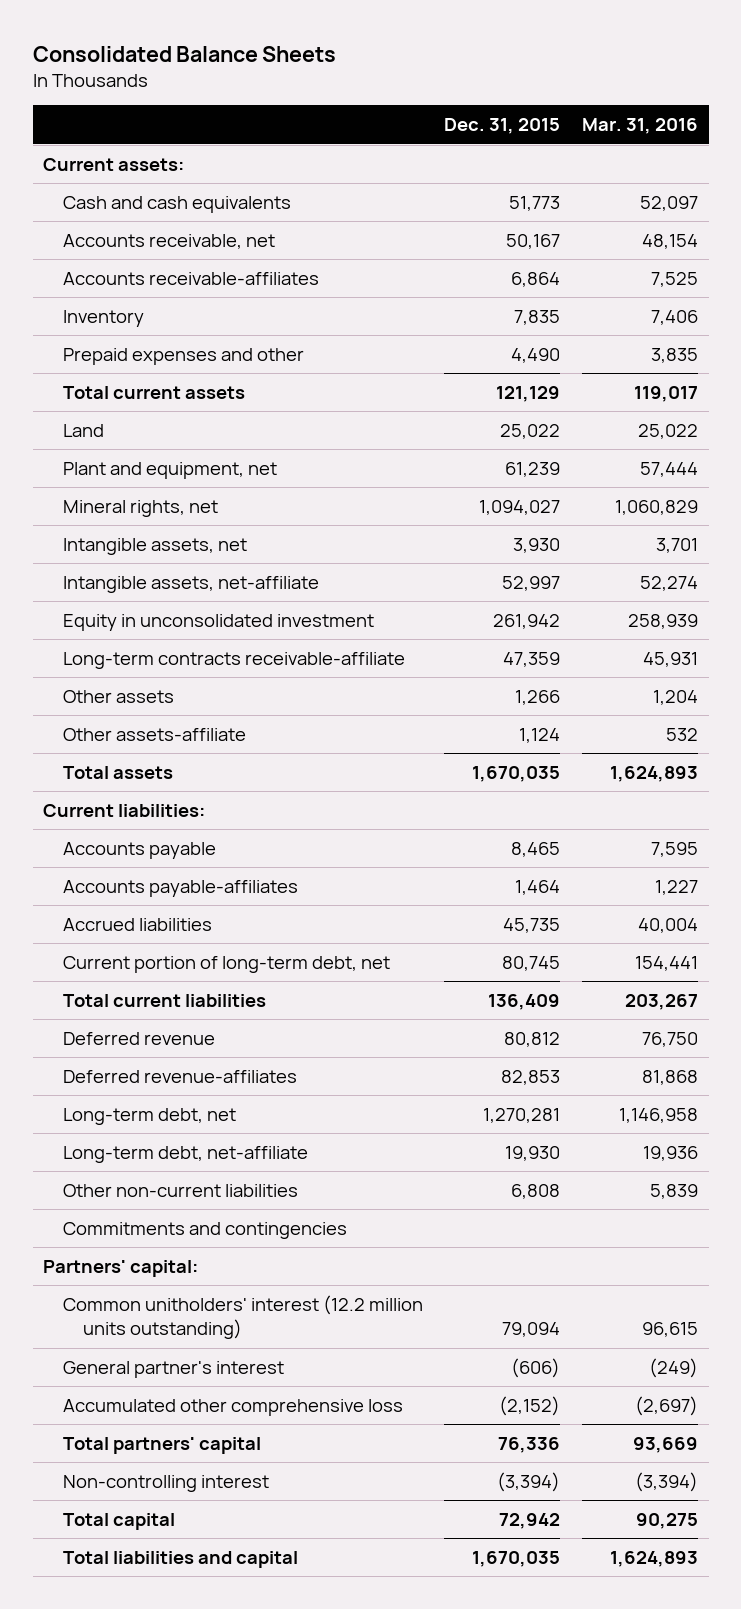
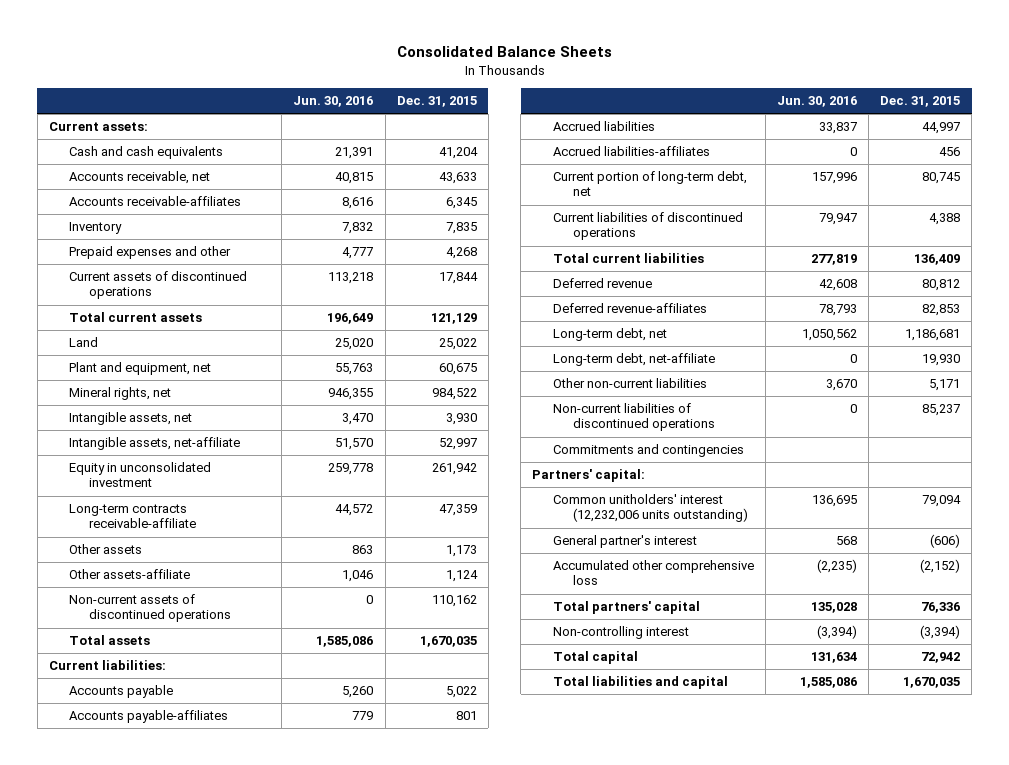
- | Dec. 31, 2015 | Mar. 31, 2016
+ | Jun. 30, 2016 | Dec. 31, 2015
- Cash and cash equivalents | 51,773 | 52,097
- Accounts receivable, net | 50,167 | 48,154
- Accounts receivable-affiliates | 6,864 | 7,525
+ Cash and cash equivalents | 21,391 | 41,204
+ Accounts receivable, net | 40,815 | 43,633
+ Accounts receivable-affiliates | 8,616 | 6,345
- Prepaid expenses and other | 4,490 | 3,835
+ Prepaid expenses and other | 4,777 | 4,268
+ Current assets of discontinued operations | 113,218 | 17,844
- Plant and equipment, net | 61,239 | 57,444
- Mineral rights, net | 1,094,027 | 1,060,829
+ Plant and equipment, net | 55,763 | 60,675
+ Mineral rights, net | 946,355 | 984,522
- Other assets | 1,266 | 1,204
+ Other assets | 863 | 1,173
+ Non-current assets of discontinued operations | 0 | 110,162
- Accounts payable | 8,465 | 7,595
- Accounts payable-affiliates | 1,464 | 1,227
- Accrued liabilities | 45,735 | 40,004
+ Accounts payable | 5,260 | 5,022
+ Accounts payable-affiliates | 779 | 801
+ Accrued liabilities | 33,837 | 44,997
+ Accrued liabilities-affiliates | 0 | 456
+ Current liabilities of discontinued operations | 79,947 | 4,388
- Long-term debt, net | 1,270,281 | 1,146,958
+ Long-term debt, net | 1,050,562 | 1,186,681
- Other non-current liabilities | 6,808 | 5,839
+ Other non-current liabilities | 3,670 | 5,171
+ Non-current liabilities of discontinued operations | 0 | 85,237
- Common unitholders' interest (12.2 million units outstanding) | 79,094 | 96,615
+ Common unitholders' interest (12,232,006 units outstanding) | 136,695 | 79,094

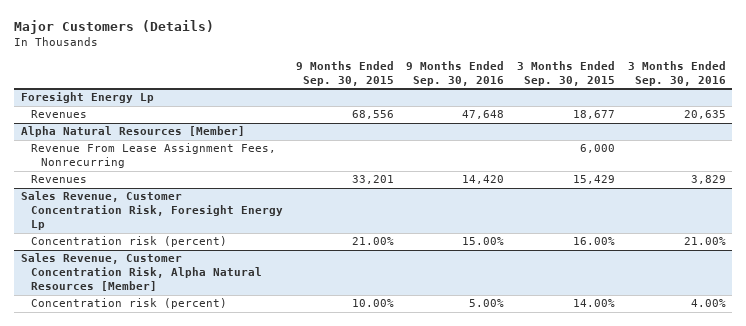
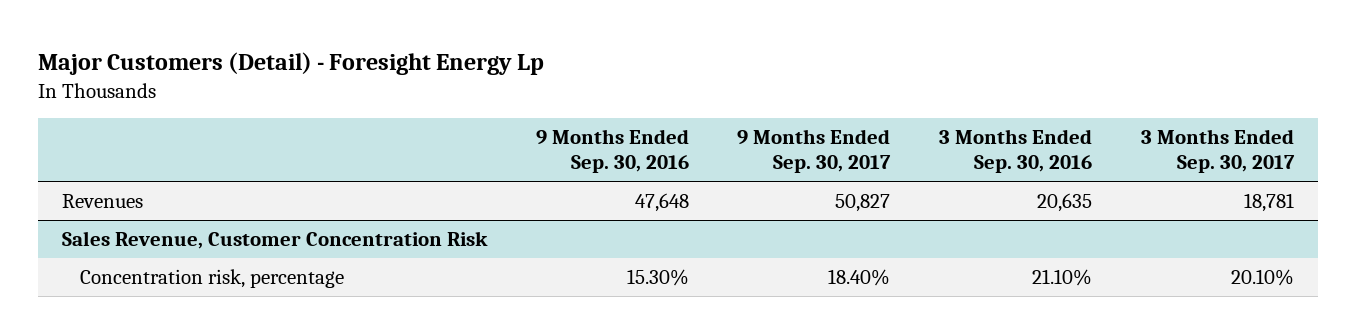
- Major Customers (Details)
+ Major Customers (Detail) - Foresight Energy Lp
- | 9 Months Ended Sep. 30, 2015 | 9 Months Ended Sep. 30, 2016 | 3 Months Ended Sep. 30, 2015 | 3 Months Ended Sep. 30, 2016
+ | 9 Months Ended Sep. 30, 2016 | 9 Months Ended Sep. 30, 2017 | 3 Months Ended Sep. 30, 2016 | 3 Months Ended Sep. 30, 2017
- Foresight Energy Lp
- Alpha Natural Resources [Member]
- Revenue From Lease Assignment Fees, Nonrecurring | | | 6,000 |
- Revenues | 33,201 | 14,420 | 15,429 | 3,829
- Sales Revenue, Customer Concentration Risk, Foresight Energy Lp
- Concentration risk (percent) | 21.00% | 15.00% | 16.00% | 21.00%
- Sales Revenue, Customer Concentration Risk, Alpha Natural Resources [Member]
- Concentration risk (percent) | 10.00% | 5.00% | 14.00% | 4.00%
+ Sales Revenue, Customer Concentration Risk
+ Concentration risk, percentage | 15.30% | 18.40% | 21.10% | 20.10%

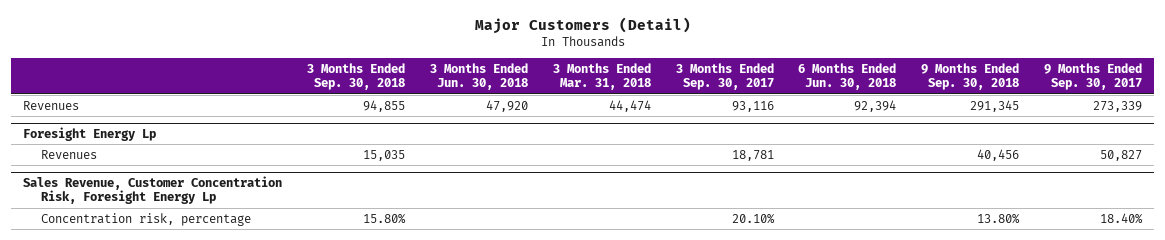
- Major Customers (Detail) - Foresight Energy Lp
+ Major Customers (Detail)
- | 9 Months Ended Sep. 30, 2016 | 9 Months Ended Sep. 30, 2017 | 3 Months Ended Sep. 30, 2016 | 3 Months Ended Sep. 30, 2017
+ | 3 Months Ended Sep. 30, 2018 | 3 Months Ended Jun. 30, 2018 | 3 Months Ended Mar. 31, 2018 | 3 Months Ended Sep. 30, 2017 | 6 Months Ended Jun. 30, 2018 | 9 Months Ended Sep. 30, 2018 | 9 Months Ended Sep. 30, 2017
+ Revenues | 94,855 | 47,920 | 44,474 | 93,116 | 92,394 | 291,345 | 273,339
+ Foresight Energy Lp
- Sales Revenue, Customer Concentration Risk
+ Sales Revenue, Customer Concentration Risk, Foresight Energy Lp

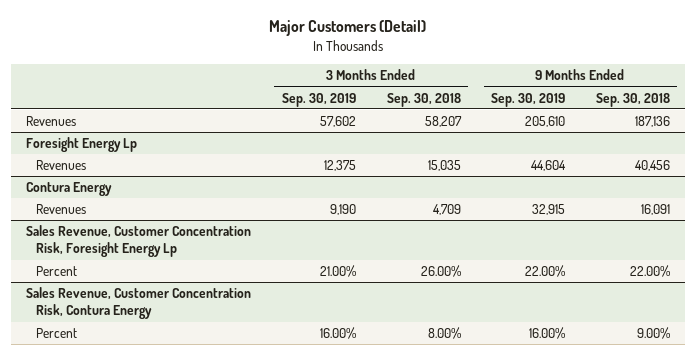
- | 3 Months Ended Sep. 30, 2018 | 3 Months Ended Jun. 30, 2018 | 3 Months Ended Mar. 31, 2018 | 3 Months Ended Sep. 30, 2017 | 6 Months Ended Jun. 30, 2018 | 9 Months Ended Sep. 30, 2018 | 9 Months Ended Sep. 30, 2017
+ | 3 Months Ended Sep. 30, 2019 | 3 Months Ended Sep. 30, 2018 | 9 Months Ended Sep. 30, 2019 | 9 Months Ended Sep. 30, 2018
- Revenues | 94,855 | 47,920 | 44,474 | 93,116 | 92,394 | 291,345 | 273,339
+ Revenues | 57,602 | 58,207 | 205,610 | 187,136
+ Contura Energy
+ Revenues | 9,190 | 4,709 | 32,915 | 16,091
@ Sales Revenue, Customer Concentration Risk, Foresight Energy Lp
- Concentration risk, percentage | 15.80% | | | 20.10% | | 13.80% | 18.40%
+ Percent | 21.00% | 26.00% | 22.00% | 22.00%
+ Sales Revenue, Customer Concentration Risk, Contura Energy
+ Percent | 16.00% | 8.00% | 16.00% | 9.00%

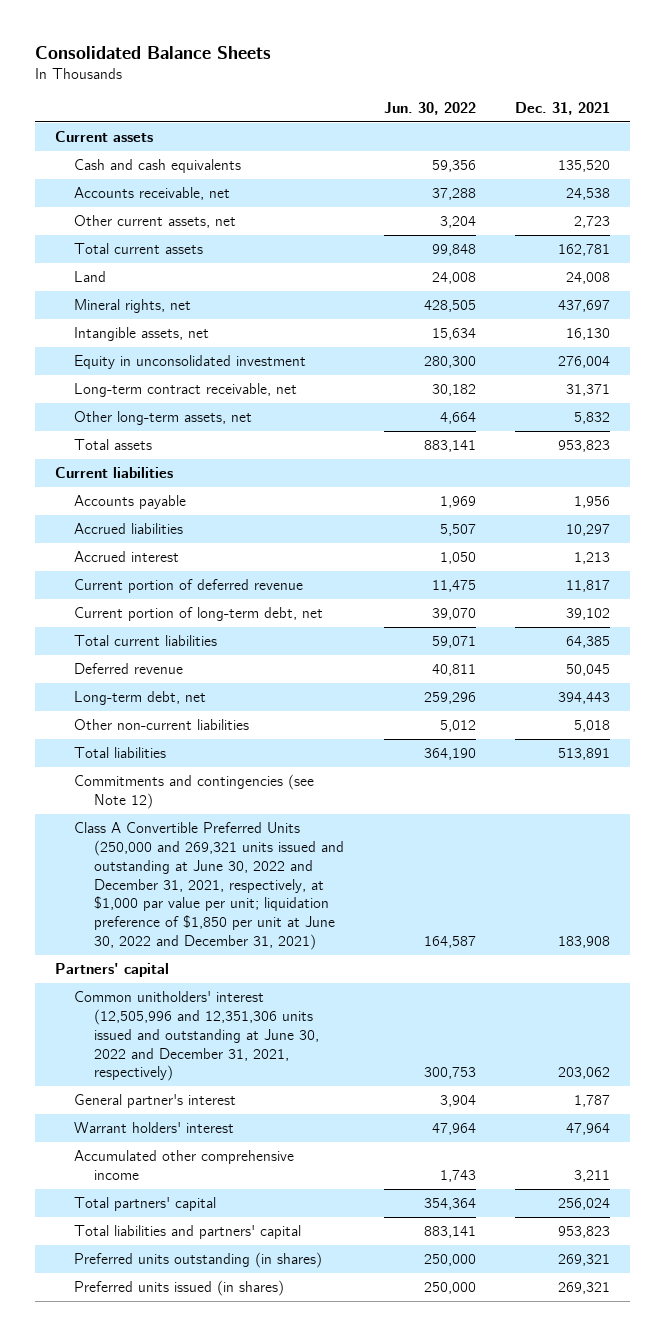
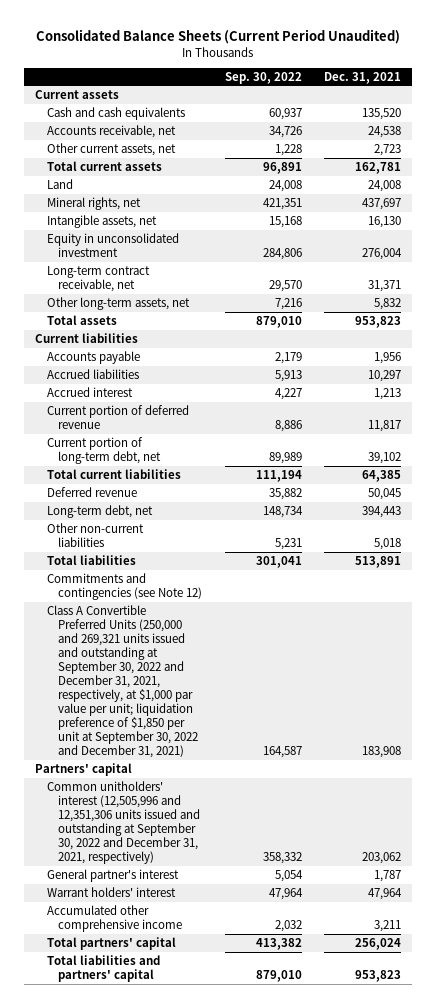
- Consolidated Balance Sheets
+ Consolidated Balance Sheets (Current Period Unaudited)
- | Jun. 30, 2022 | Dec. 31, 2021
+ | Sep. 30, 2022 | Dec. 31, 2021
- Class A Convertible Preferred Units (250,000 and 269,321 units issued and outstanding at June 30, 2022 and December 31, 2021, respectively, at $1,000 par value per unit; liquidation preference of $1,850 per unit at June 30, 2022 and December 31, 2021) | 164,587 | 183,908
+ Class A Convertible Preferred Units (250,000 and 269,321 units issued and outstanding at September 30, 2022 and December 31, 2021, respectively, at $1,000 par value per unit; liquidation preference of $1,850 per unit at September 30, 2022 and December 31, 2021) | 164,587 | 183,908
- Common unitholders' interest (12,505,996 and 12,351,306 units issued and outstanding at June 30, 2022 and December 31, 2021, respectively) | 300,753 | 203,062
+ Common unitholders' interest (12,505,996 and 12,351,306 units issued and outstanding at September 30, 2022 and December 31, 2021, respectively) | 358,332 | 203,062
- Preferred units outstanding (in shares) | 250,000 | 269,321
- Preferred units issued (in shares) | 250,000 | 269,321

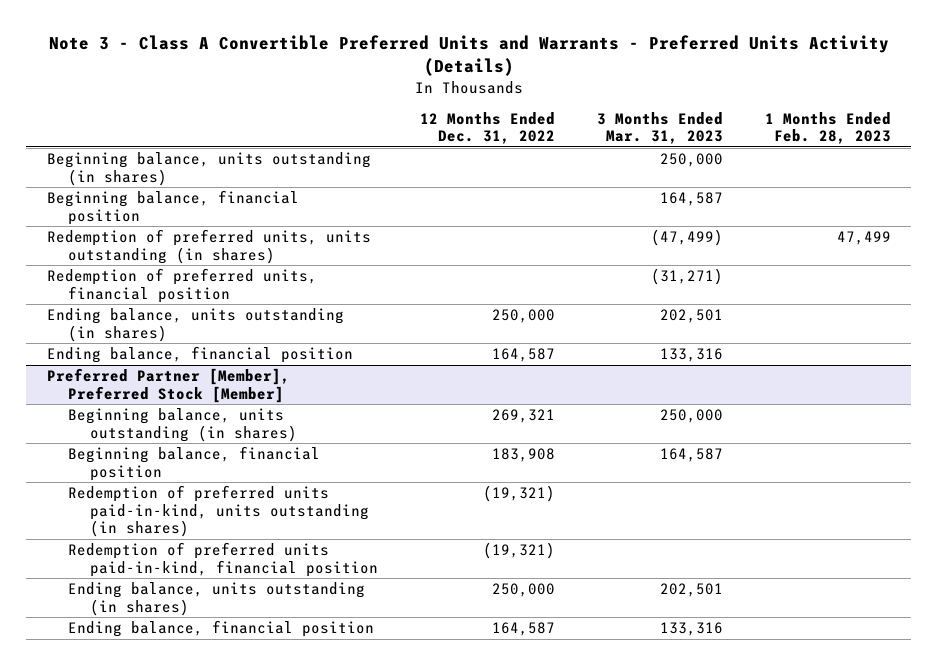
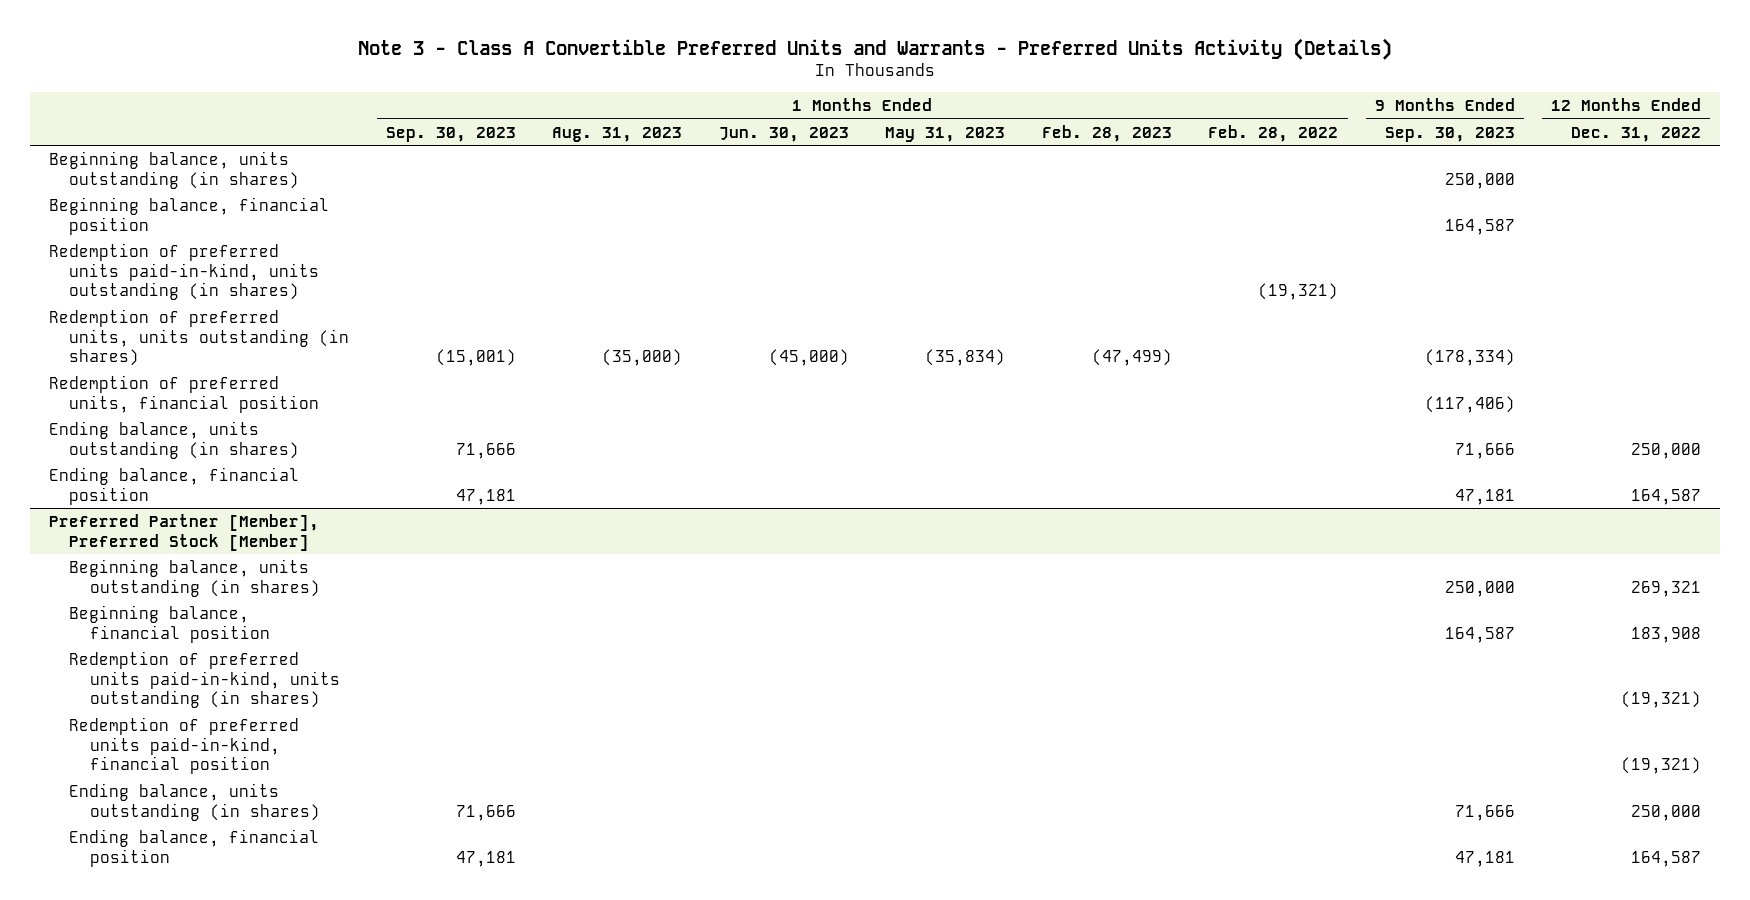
- | 12 Months Ended Dec. 31, 2022 | 3 Months Ended Mar. 31, 2023 | 1 Months Ended Feb. 28, 2023
+ | 1 Months Ended Sep. 30, 2023 | 1 Months Ended Aug. 31, 2023 | 1 Months Ended Jun. 30, 2023 | 1 Months Ended May 31, 2023 | 1 Months Ended Feb. 28, 2023 | 1 Months Ended Feb. 28, 2022 | 9 Months Ended Sep. 30, 2023 | 12 Months Ended Dec. 31, 2022
- Redemption of preferred units, units outstanding (in shares) | | (47,499) | 47,499
+ Redemption of preferred units paid-in-kind, units outstanding (in shares) | | | | | | (19,321) | |
+ Redemption of preferred units, units outstanding (in shares) | (15,001) | (35,000) | (45,000) | (35,834) | (47,499) | | (178,334) |

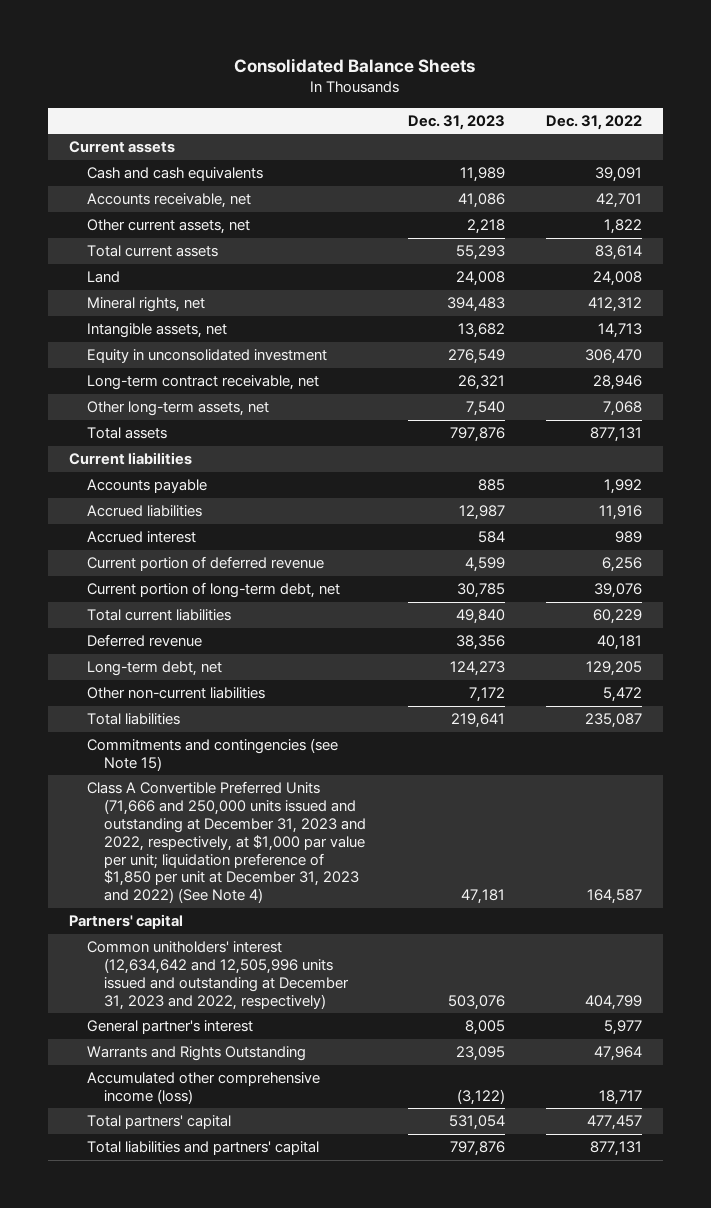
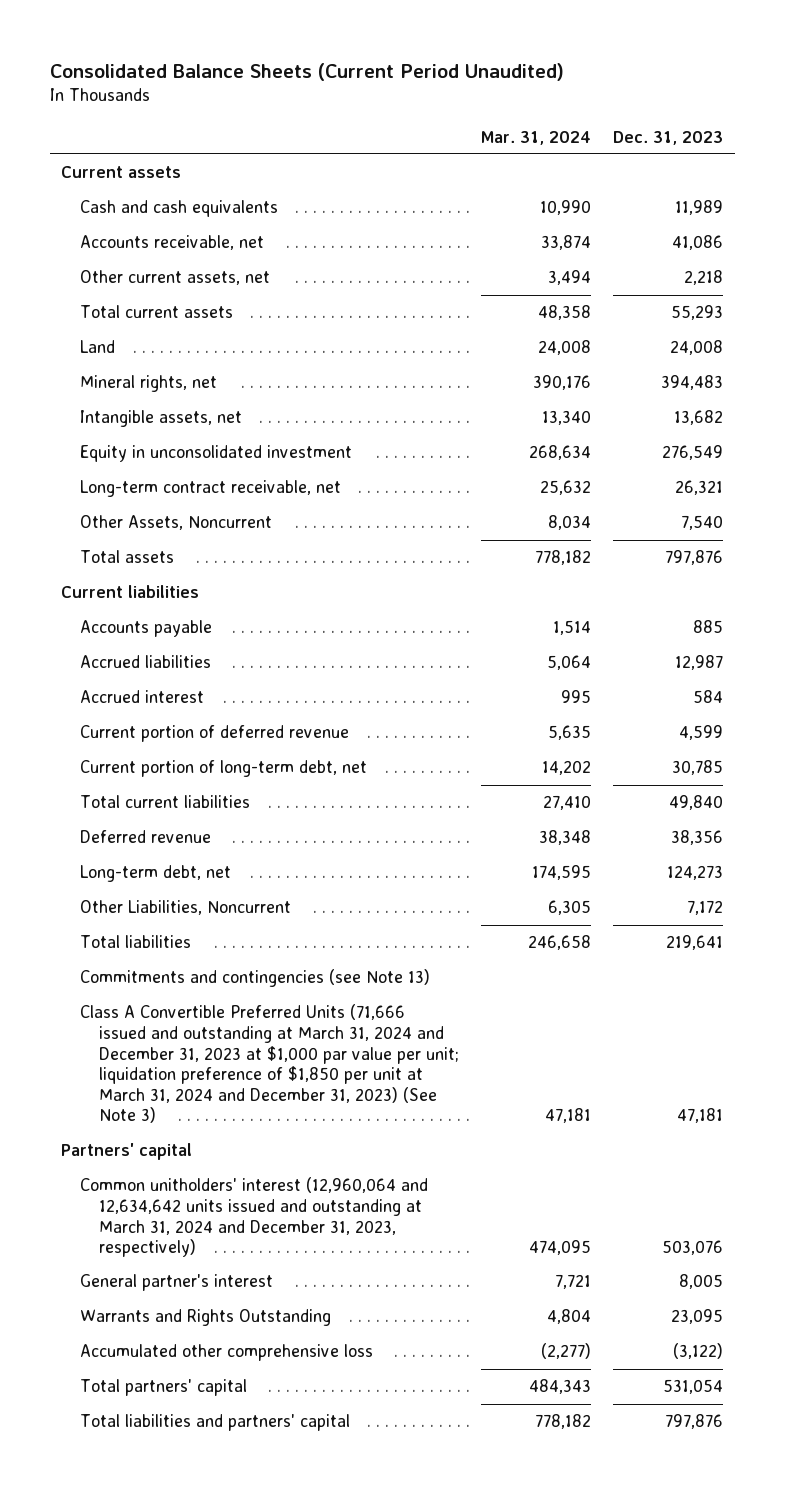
- Consolidated Balance Sheets
+ Consolidated Balance Sheets (Current Period Unaudited)
- | Dec. 31, 2023 | Dec. 31, 2022
+ | Mar. 31, 2024 | Dec. 31, 2023
- Other long-term assets, net | 7,540 | 7,068
+ Other Assets, Noncurrent | 8,034 | 7,540
- Other non-current liabilities | 7,172 | 5,472
+ Other Liabilities, Noncurrent | 6,305 | 7,172
- Commitments and contingencies (see Note 15)
- Class A Convertible Preferred Units (71,666 and 250,000 units issued and outstanding at December 31, 2023 and 2022, respectively, at $1,000 par value per unit; liquidation preference of $1,850 per unit at December 31, 2023 and 2022) (See Note 4) | 47,181 | 164,587
+ Commitments and contingencies (see Note 13)
+ Class A Convertible Preferred Units (71,666 issued and outstanding at March 31, 2024 and December 31, 2023 at $1,000 par value per unit; liquidation preference of $1,850 per unit at March 31, 2024 and December 31, 2023) (See Note 3) | 47,181 | 47,181
- Common unitholders' interest (12,634,642 and 12,505,996 units issued and outstanding at December 31, 2023 and 2022, respectively) | 503,076 | 404,799
+ Common unitholders' interest (12,960,064 and 12,634,642 units issued and outstanding at March 31, 2024 and December 31, 2023, respectively) | 474,095 | 503,076
- Accumulated other comprehensive income (loss) | (3,122) | 18,717
+ Accumulated other comprehensive loss | (2,277) | (3,122)

